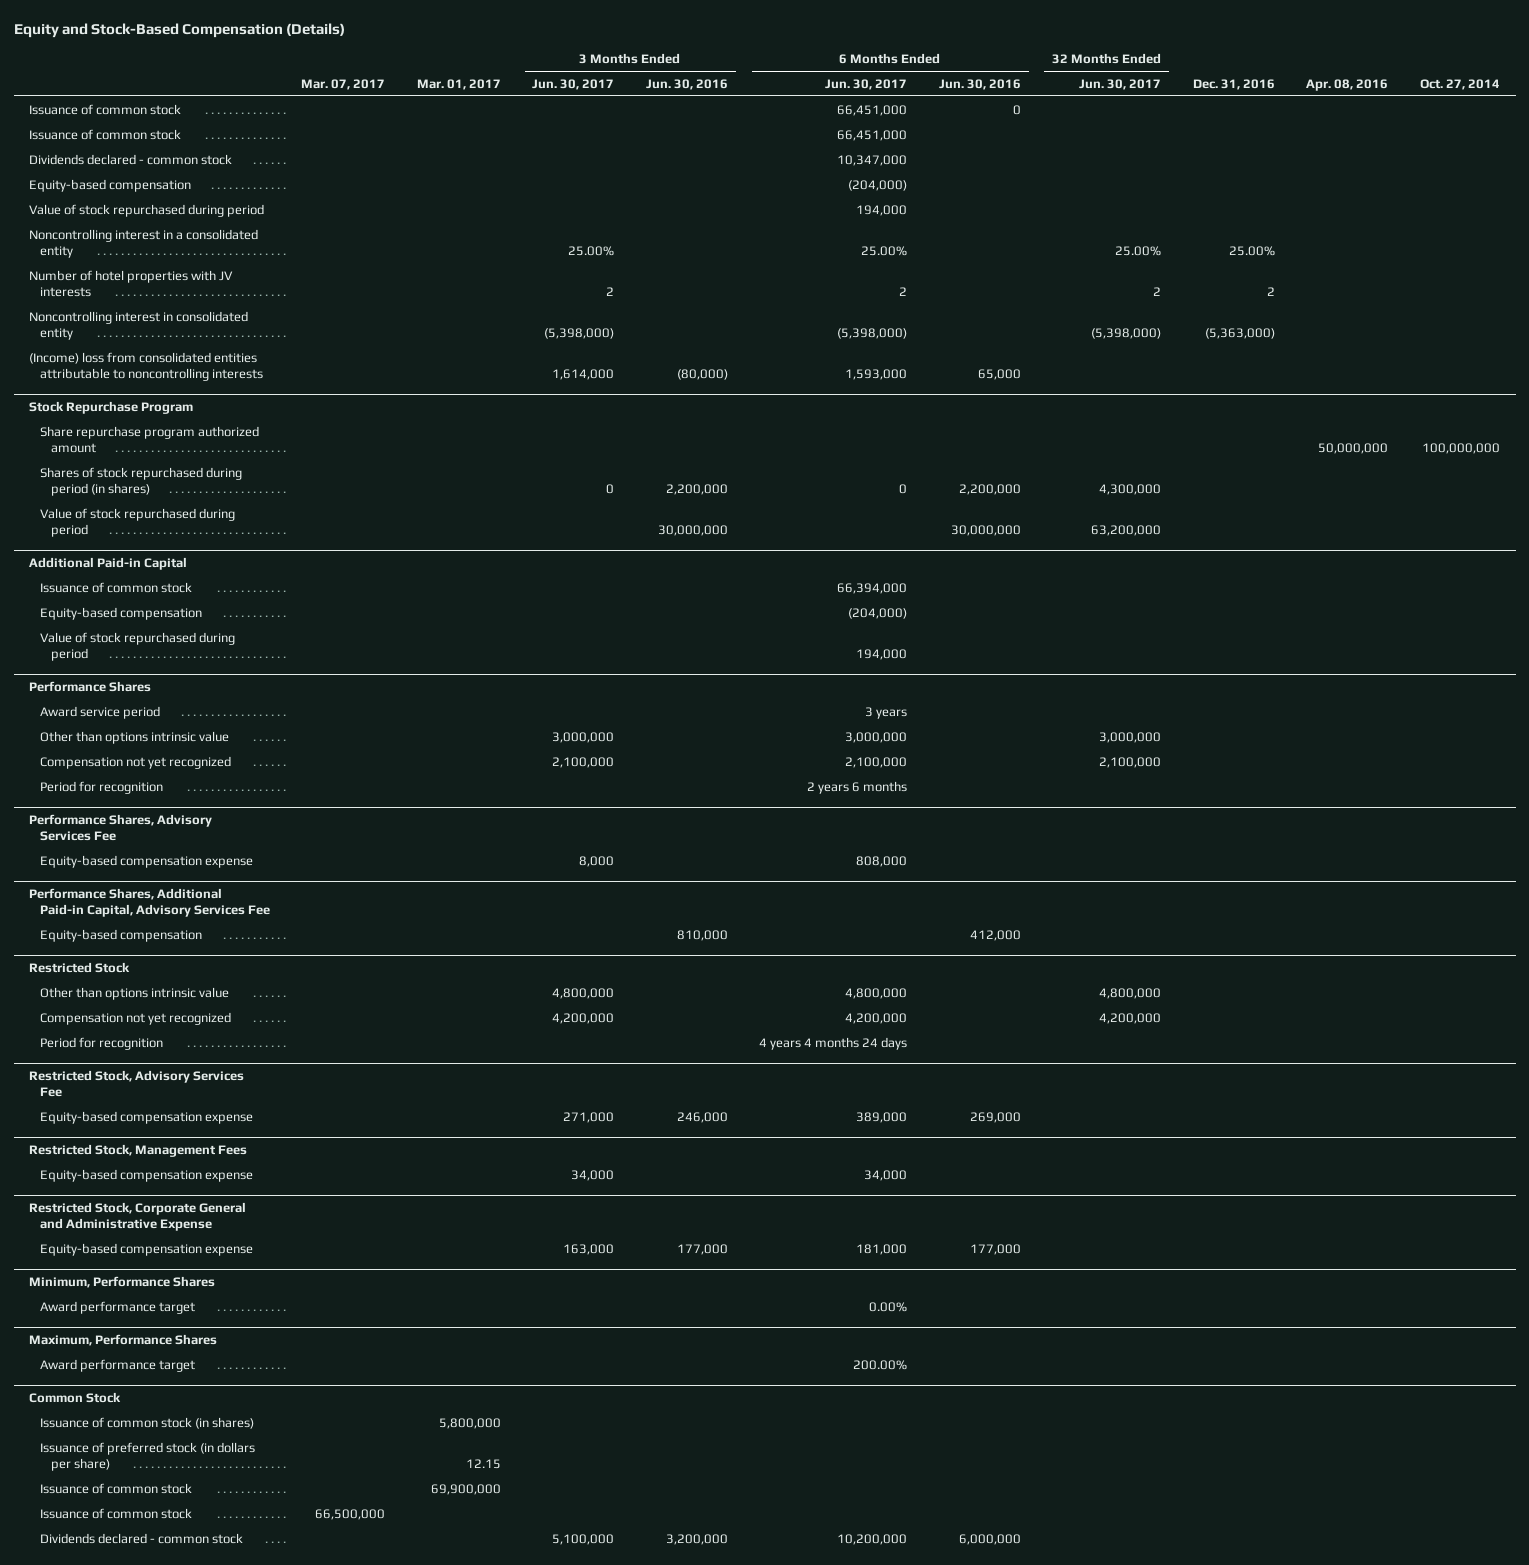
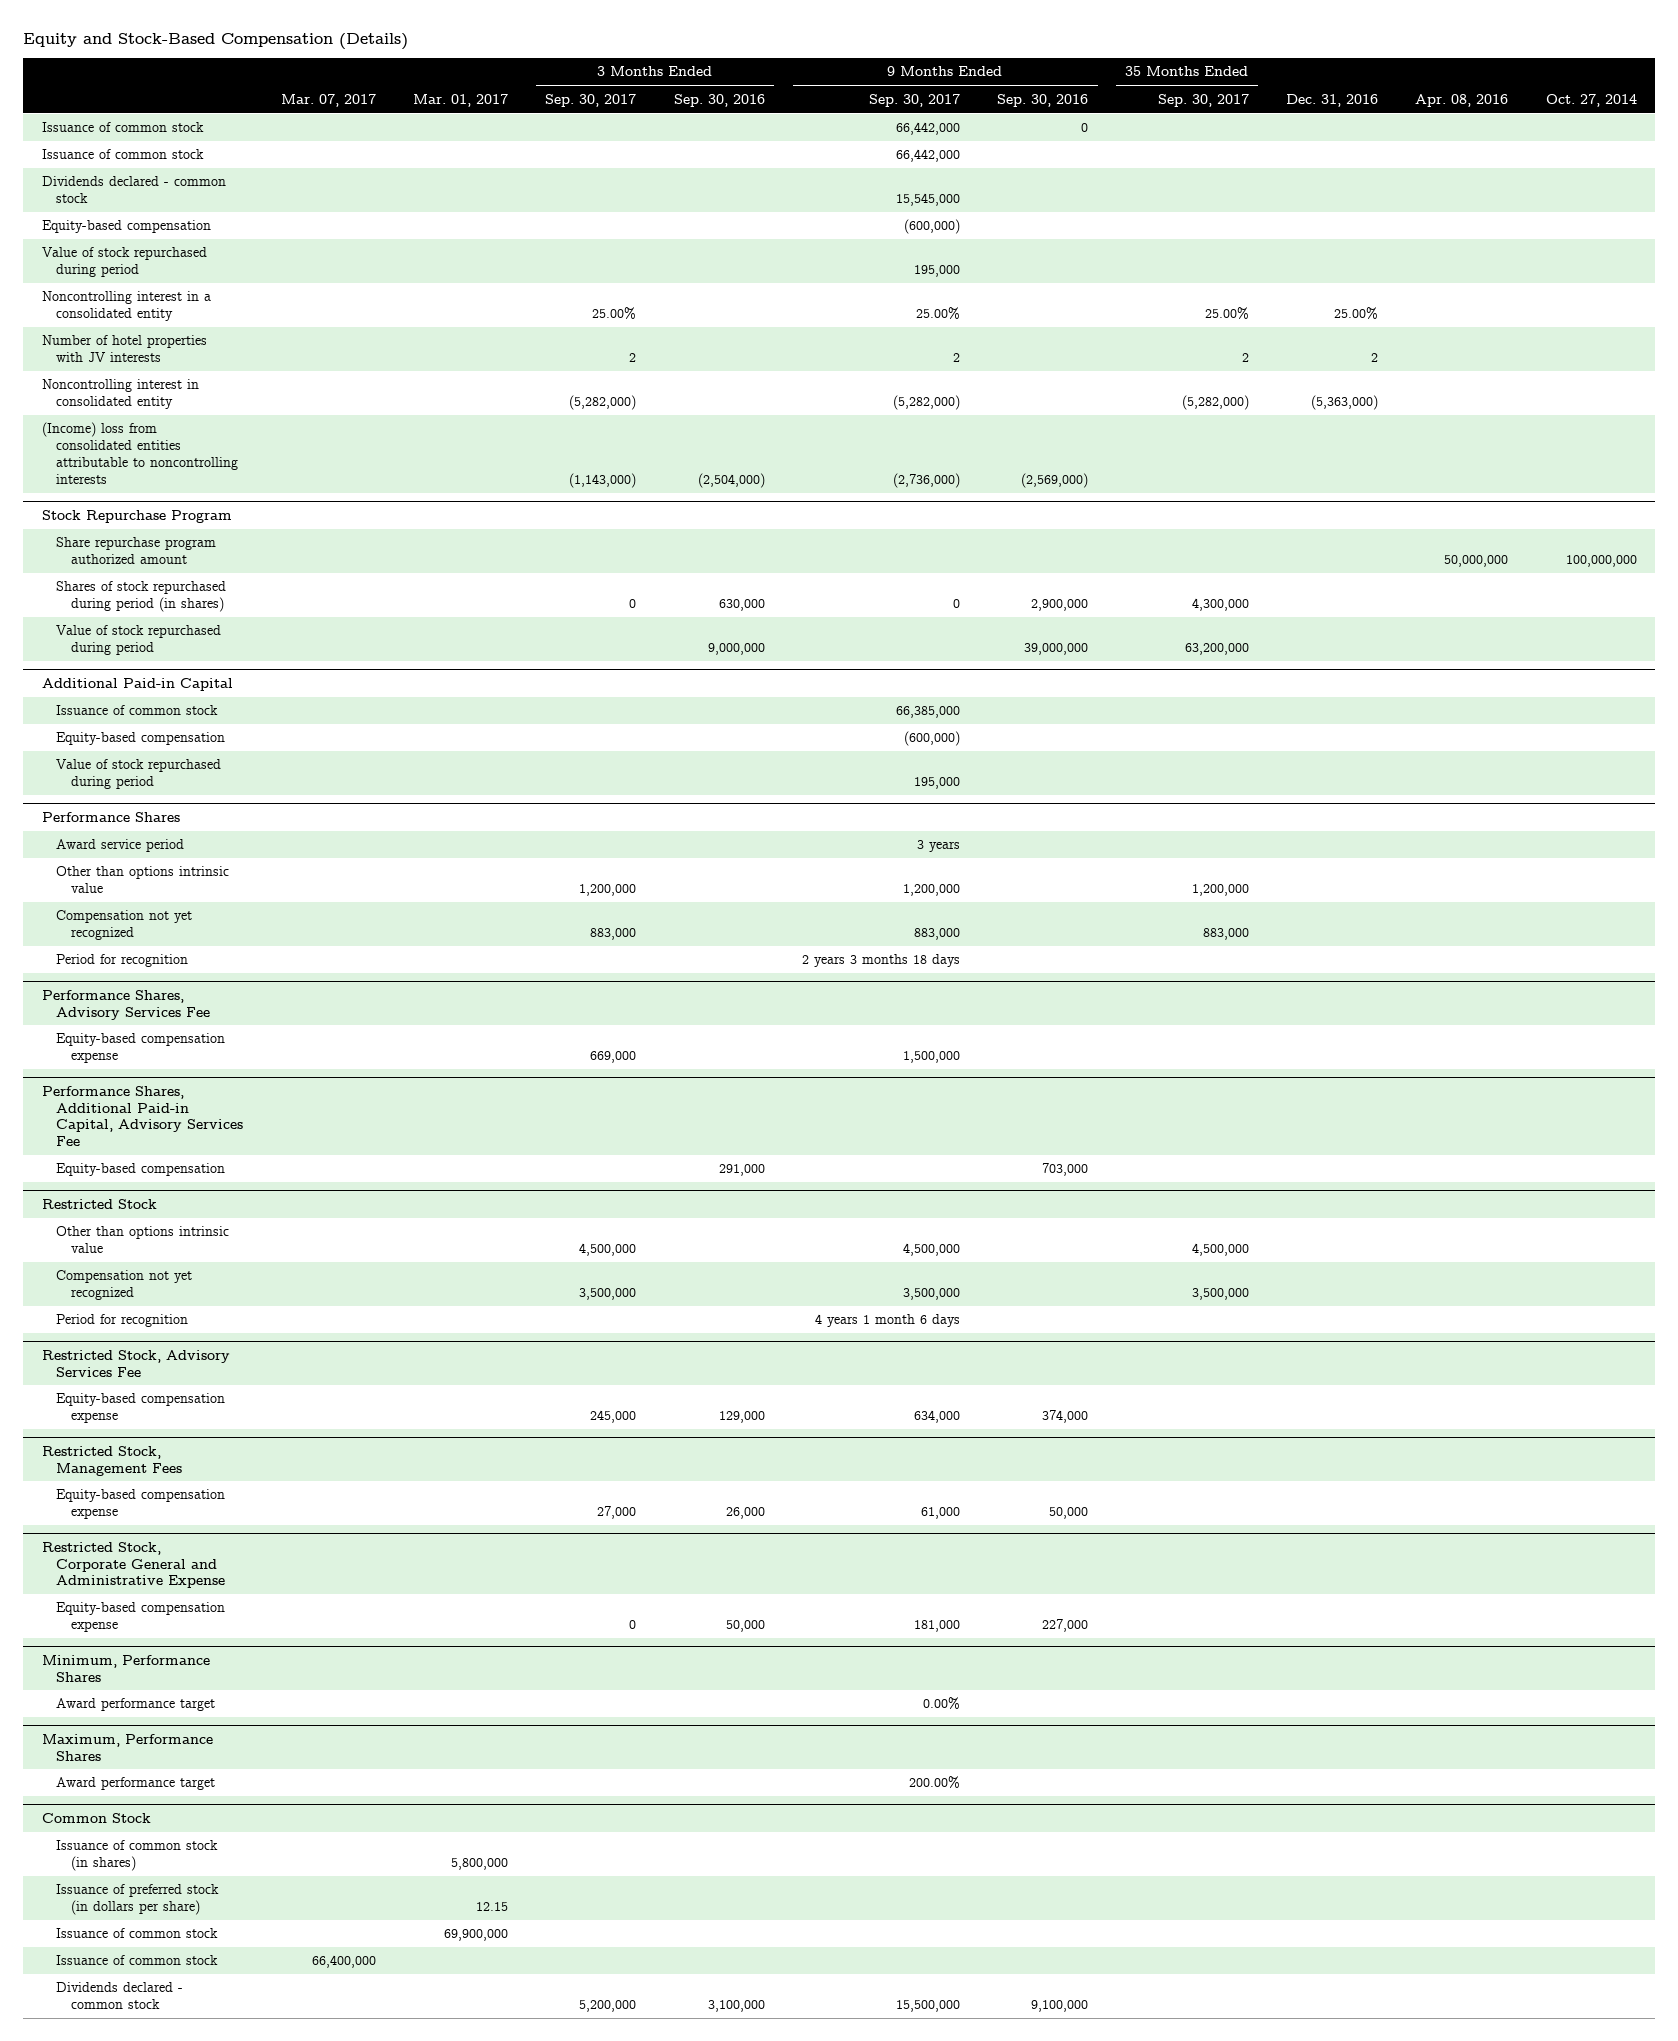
- | Mar. 07, 2017 | Mar. 01, 2017 | 3 Months Ended Jun. 30, 2017 | 3 Months Ended Jun. 30, 2016 | 6 Months Ended Jun. 30, 2017 | 6 Months Ended Jun. 30, 2016 | 32 Months Ended Jun. 30, 2017 | Dec. 31, 2016 | Apr. 08, 2016 | Oct. 27, 2014
+ | Mar. 07, 2017 | Mar. 01, 2017 | 3 Months Ended Sep. 30, 2017 | 3 Months Ended Sep. 30, 2016 | 9 Months Ended Sep. 30, 2017 | 9 Months Ended Sep. 30, 2016 | 35 Months Ended Sep. 30, 2017 | Dec. 31, 2016 | Apr. 08, 2016 | Oct. 27, 2014
@ Common Stock
- Issuance of common stock | 66,500,000 | | | | | | | | |
+ Issuance of common stock | 66,400,000 | | | | | | | | |

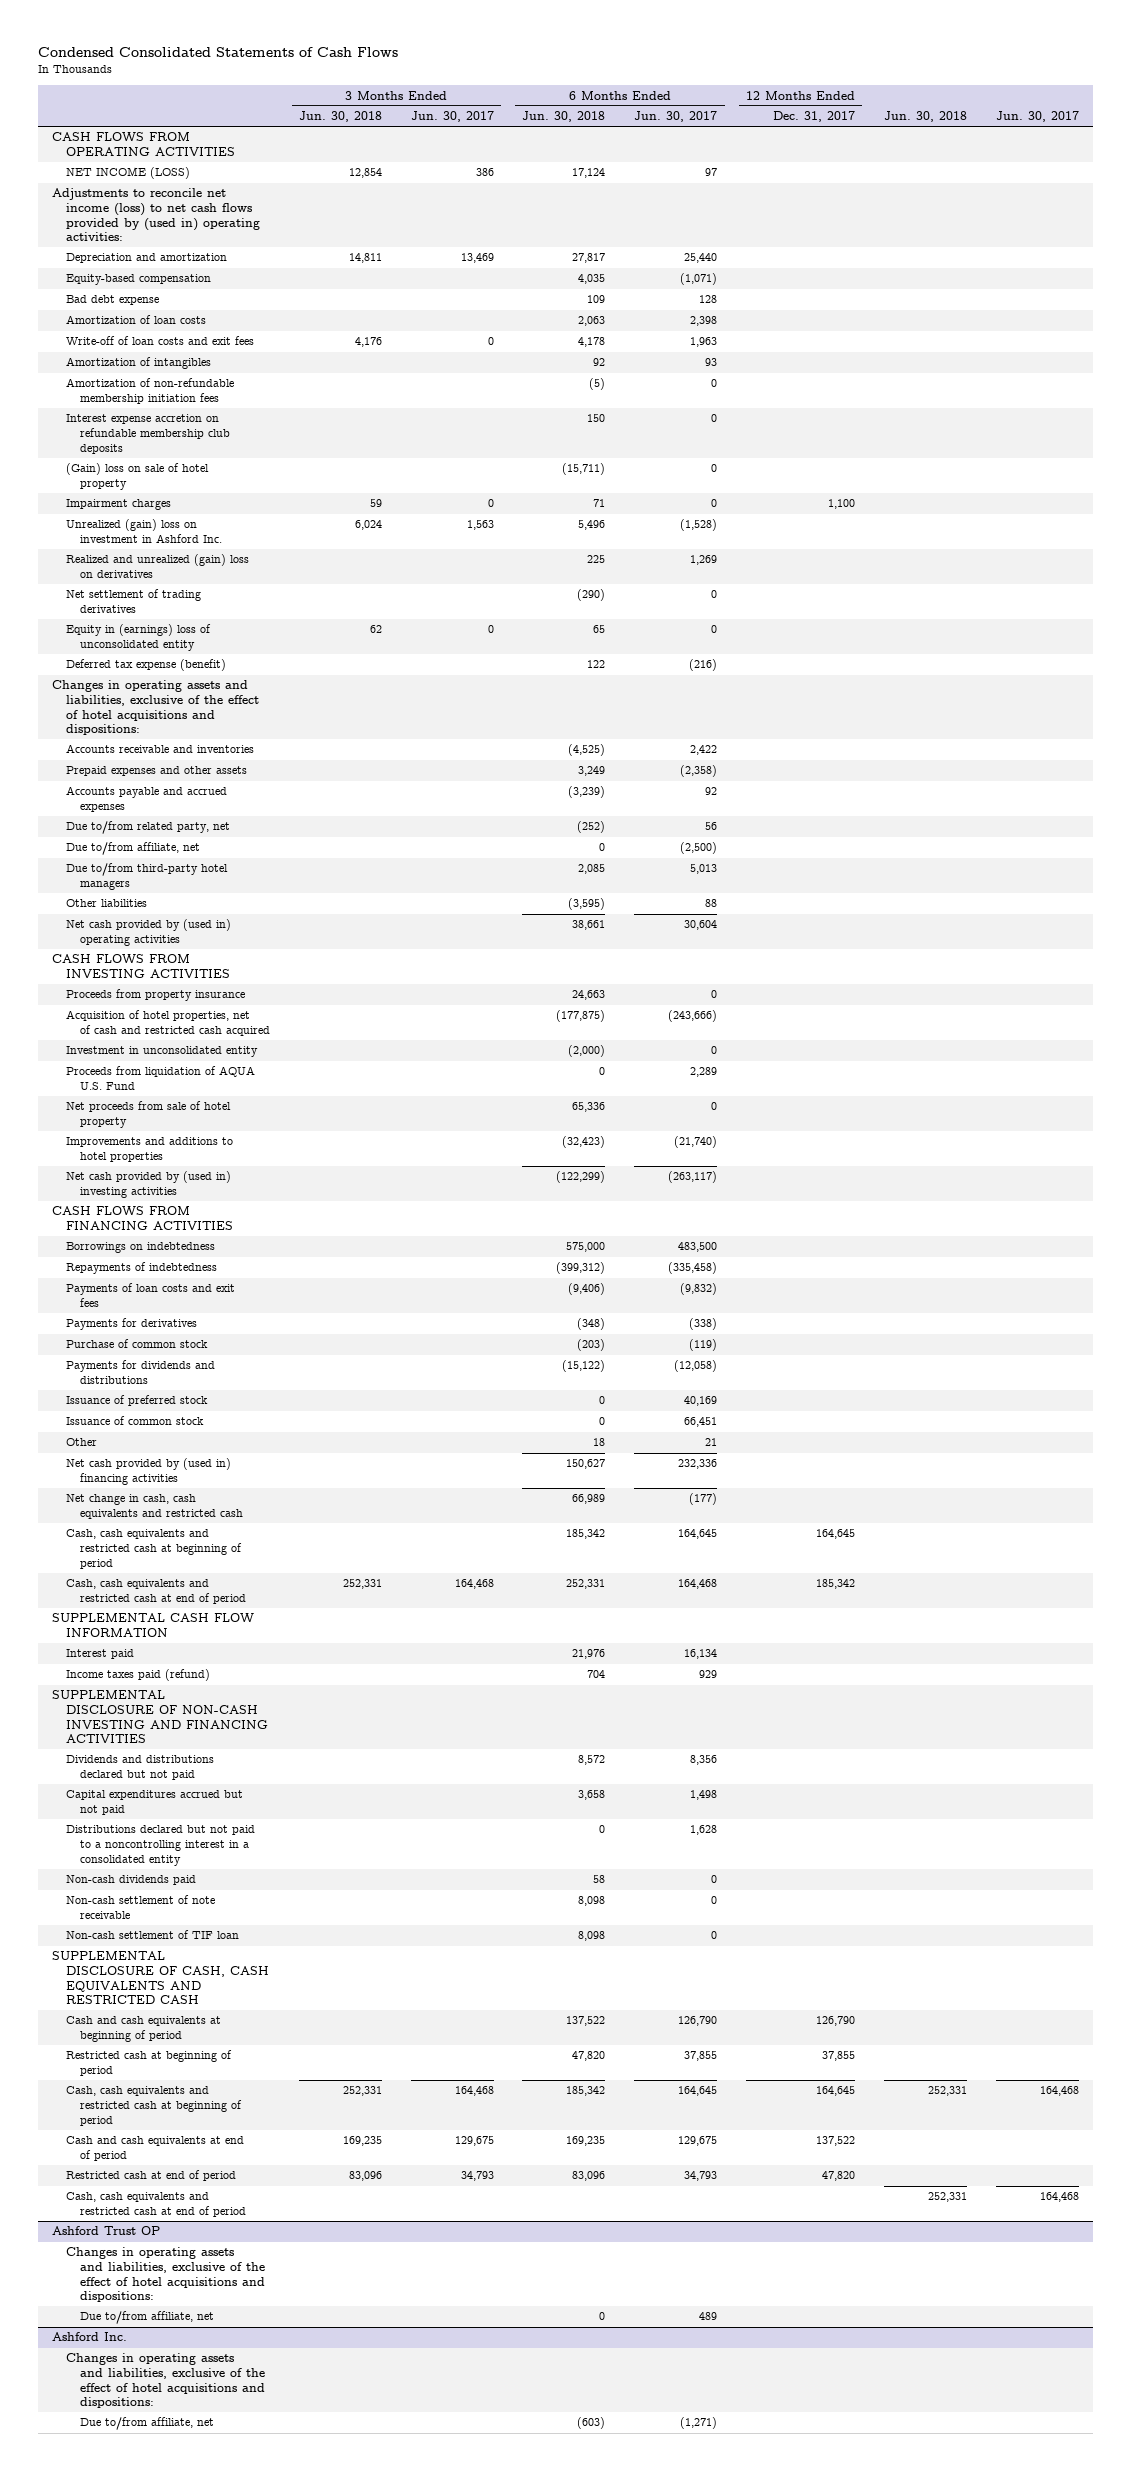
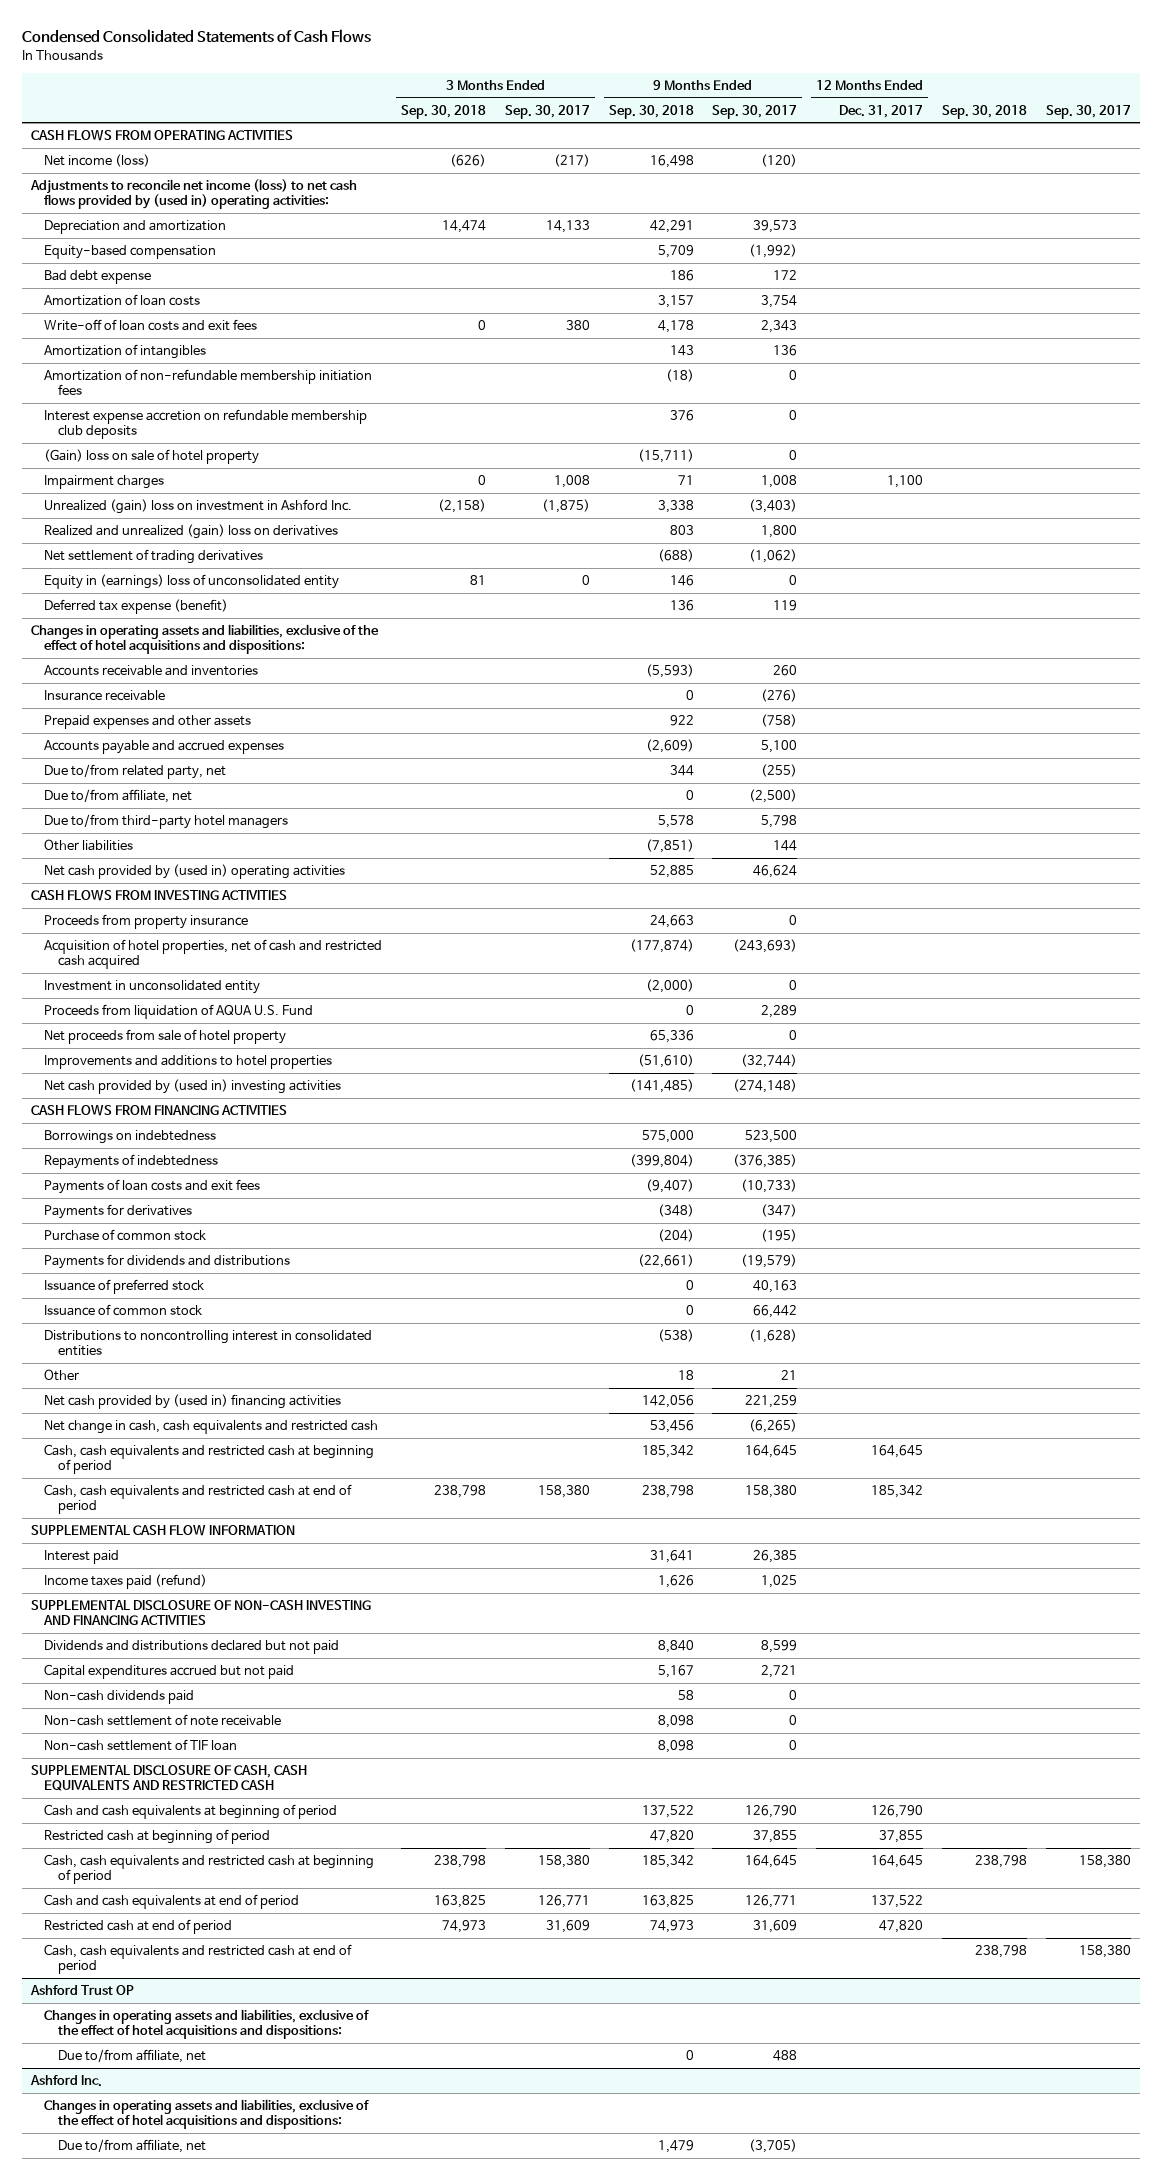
- | 3 Months Ended Jun. 30, 2018 | 3 Months Ended Jun. 30, 2017 | 6 Months Ended Jun. 30, 2018 | 6 Months Ended Jun. 30, 2017 | 12 Months Ended Dec. 31, 2017 | Jun. 30, 2018 | Jun. 30, 2017
+ | 3 Months Ended Sep. 30, 2018 | 3 Months Ended Sep. 30, 2017 | 9 Months Ended Sep. 30, 2018 | 9 Months Ended Sep. 30, 2017 | 12 Months Ended Dec. 31, 2017 | Sep. 30, 2018 | Sep. 30, 2017
- NET INCOME (LOSS) | 12,854 | 386 | 17,124 | 97 | | |
+ Net income (loss) | (626) | (217) | 16,498 | (120) | | |
+ Insurance receivable | | | 0 | (276) | | |
+ Distributions to noncontrolling interest in consolidated entities | | | (538) | (1,628) | | |
- Distributions declared but not paid to a noncontrolling interest in a consolidated entity | | | 0 | 1,628 | | |

